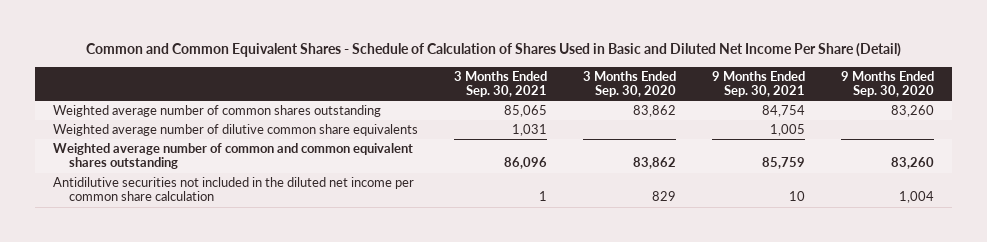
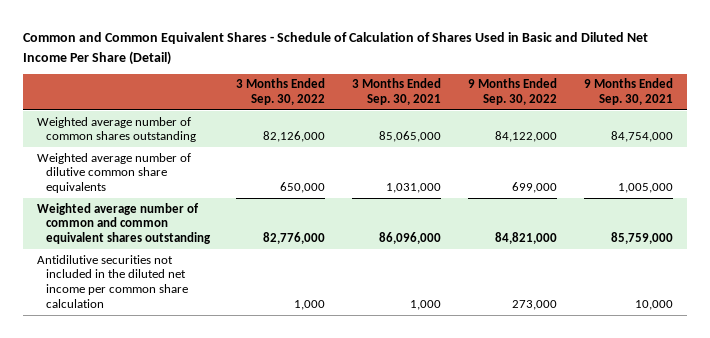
- | 3 Months Ended Sep. 30, 2021 | 3 Months Ended Sep. 30, 2020 | 9 Months Ended Sep. 30, 2021 | 9 Months Ended Sep. 30, 2020
+ | 3 Months Ended Sep. 30, 2022 | 3 Months Ended Sep. 30, 2021 | 9 Months Ended Sep. 30, 2022 | 9 Months Ended Sep. 30, 2021
- Weighted average number of common shares outstanding | 85,065 | 83,862 | 84,754 | 83,260
- Weighted average number of dilutive common share equivalents | 1,031 | | 1,005 |
- Weighted average number of common and common equivalent shares outstanding | 86,096 | 83,862 | 85,759 | 83,260
- Antidilutive securities not included in the diluted net income per common share calculation | 1 | 829 | 10 | 1,004
+ Weighted average number of common shares outstanding | 82,126,000 | 85,065,000 | 84,122,000 | 84,754,000
+ Weighted average number of dilutive common share equivalents | 650,000 | 1,031,000 | 699,000 | 1,005,000
+ Weighted average number of common and common equivalent shares outstanding | 82,776,000 | 86,096,000 | 84,821,000 | 85,759,000
+ Antidilutive securities not included in the diluted net income per common share calculation | 1,000 | 1,000 | 273,000 | 10,000

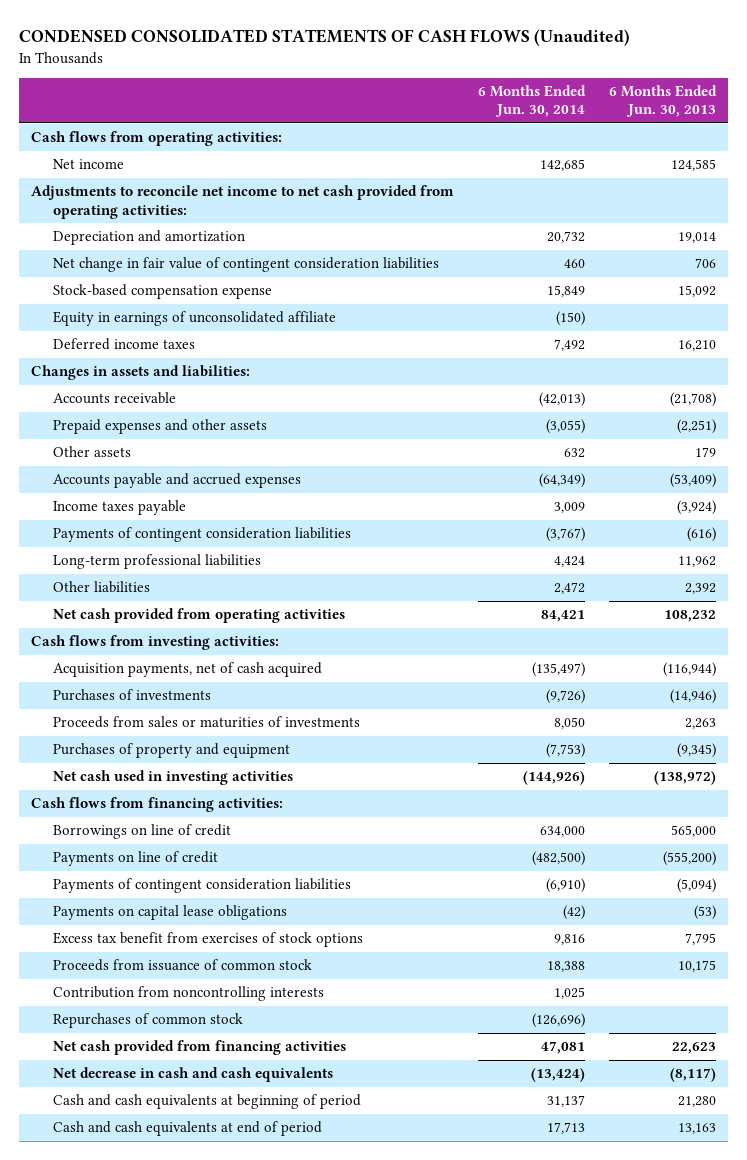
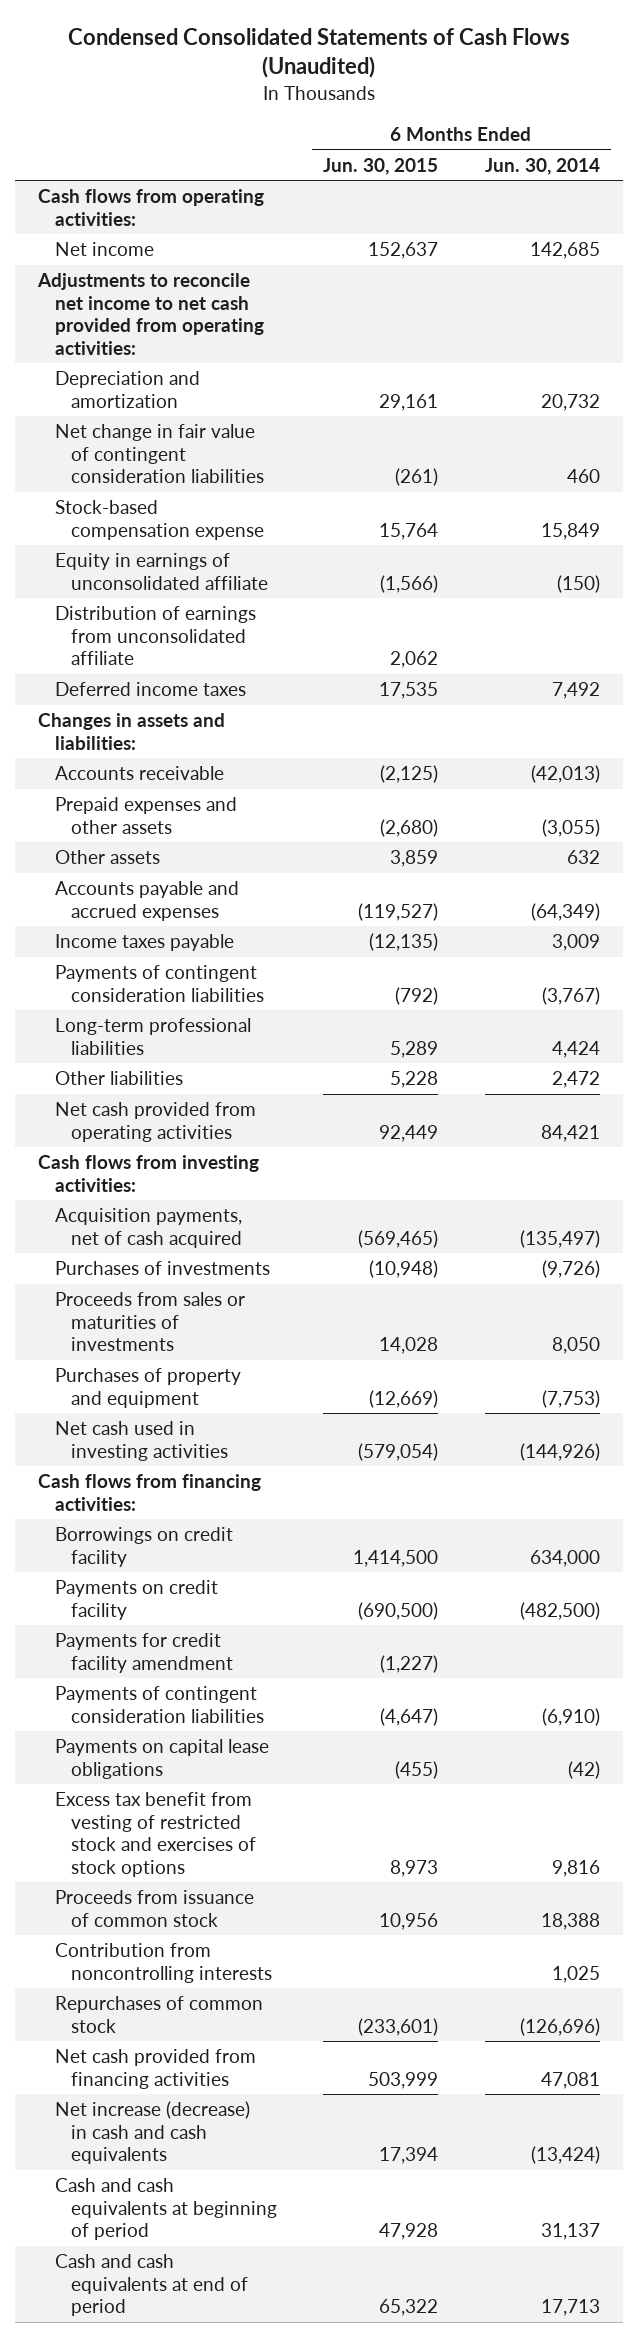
- CONDENSED CONSOLIDATED STATEMENTS OF CASH FLOWS (Unaudited)
+ Condensed Consolidated Statements of Cash Flows (Unaudited)
- | 6 Months Ended Jun. 30, 2014 | 6 Months Ended Jun. 30, 2013
+ | 6 Months Ended Jun. 30, 2015 | 6 Months Ended Jun. 30, 2014
+ Distribution of earnings from unconsolidated affiliate | 2,062 |
- Borrowings on line of credit | 634,000 | 565,000
- Payments on line of credit | (482,500) | (555,200)
+ Borrowings on credit facility | 1,414,500 | 634,000
+ Payments on credit facility | (690,500) | (482,500)
+ Payments for credit facility amendment | (1,227) |
- Excess tax benefit from exercises of stock options | 9,816 | 7,795
+ Excess tax benefit from vesting of restricted stock and exercises of stock options | 8,973 | 9,816
- Net decrease in cash and cash equivalents | (13,424) | (8,117)
+ Net increase (decrease) in cash and cash equivalents | 17,394 | (13,424)

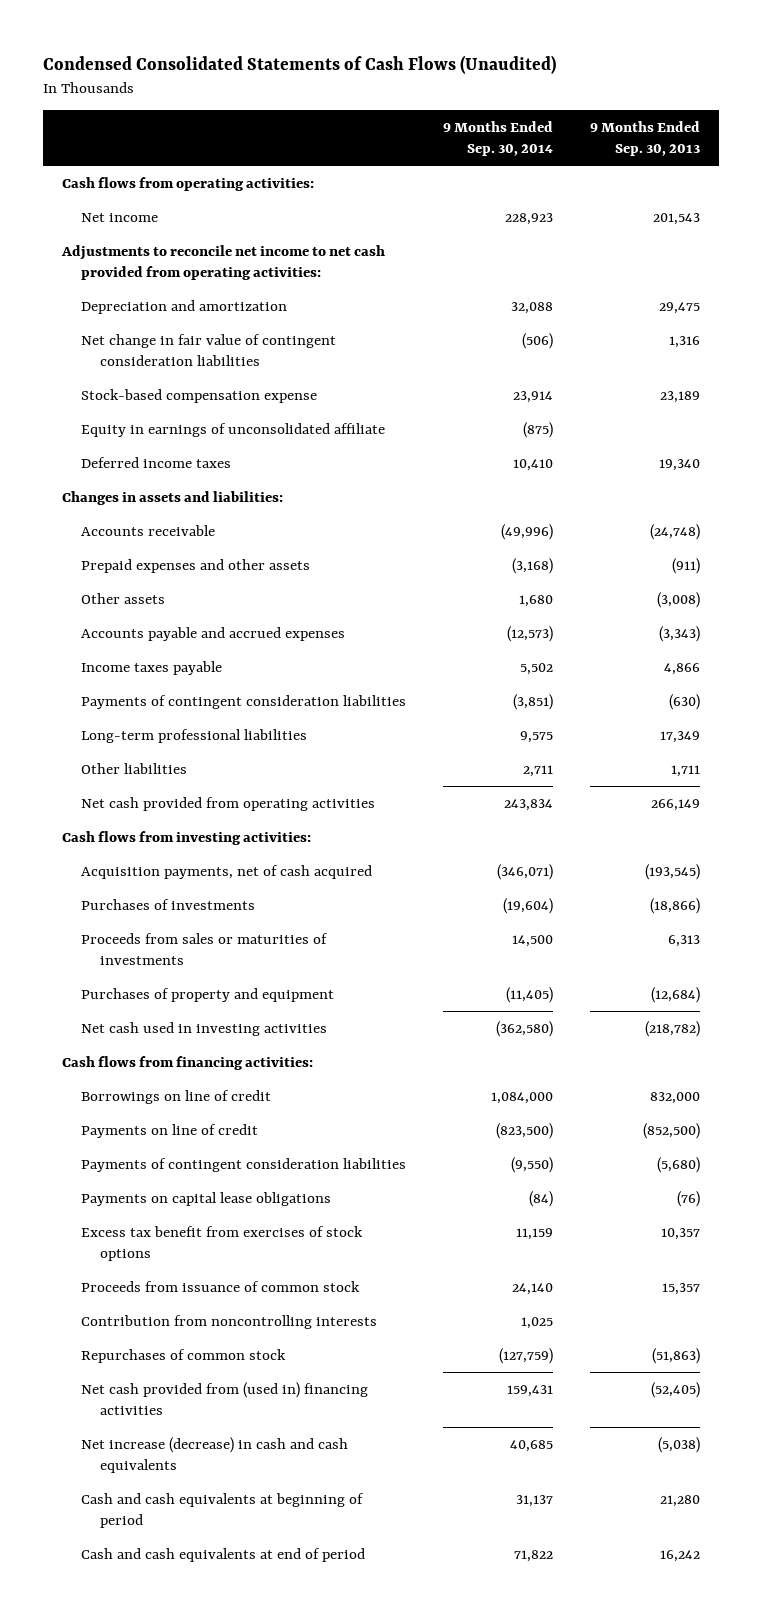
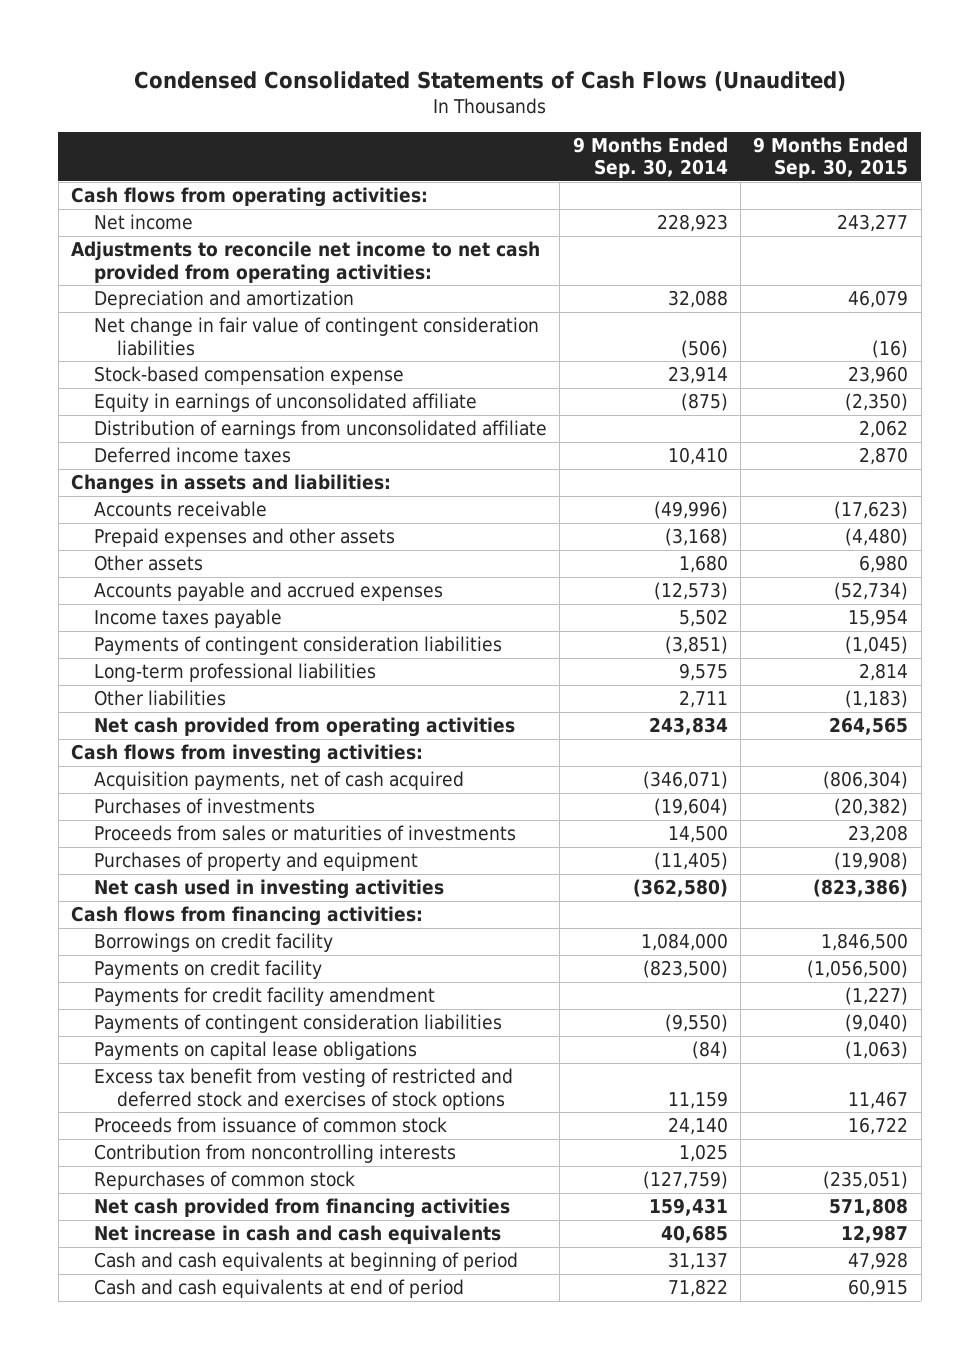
- | 9 Months Ended Sep. 30, 2014 | 9 Months Ended Sep. 30, 2013
+ | 9 Months Ended Sep. 30, 2014 | 9 Months Ended Sep. 30, 2015
+ Distribution of earnings from unconsolidated affiliate | | 2,062
- Borrowings on line of credit | 1,084,000 | 832,000
- Payments on line of credit | (823,500) | (852,500)
+ Borrowings on credit facility | 1,084,000 | 1,846,500
+ Payments on credit facility | (823,500) | (1,056,500)
+ Payments for credit facility amendment | | (1,227)
- Excess tax benefit from exercises of stock options | 11,159 | 10,357
+ Excess tax benefit from vesting of restricted and deferred stock and exercises of stock options | 11,159 | 11,467
- Net cash provided from (used in) financing activities | 159,431 | (52,405)
- Net increase (decrease) in cash and cash equivalents | 40,685 | (5,038)
+ Net cash provided from financing activities | 159,431 | 571,808
+ Net increase in cash and cash equivalents | 40,685 | 12,987

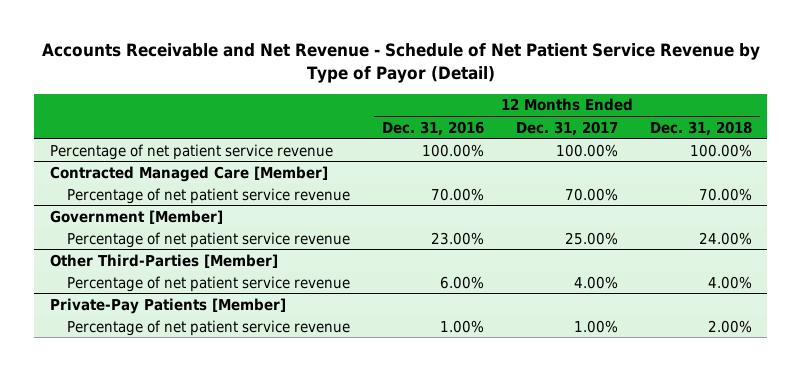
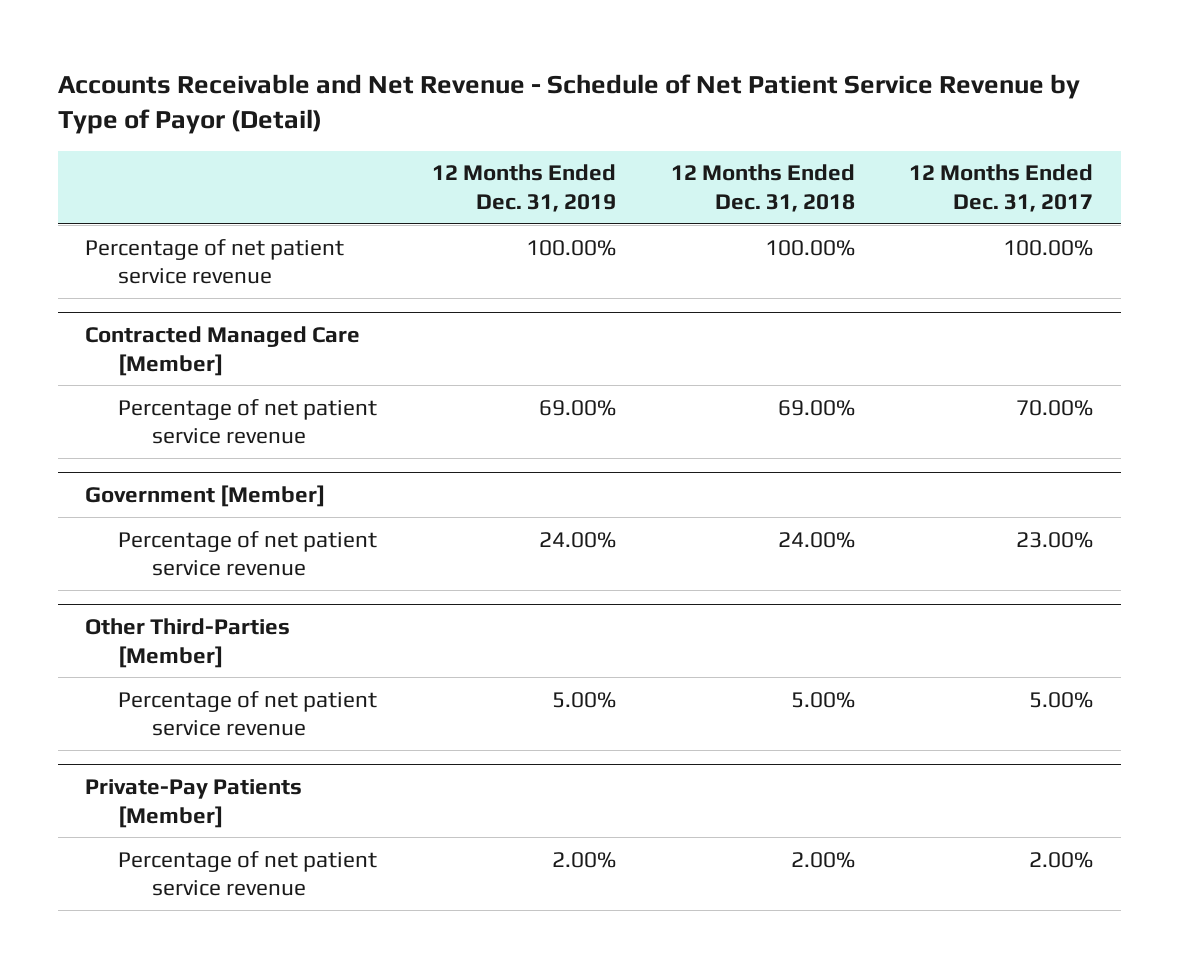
- | 12 Months Ended Dec. 31, 2016 | 12 Months Ended Dec. 31, 2017 | 12 Months Ended Dec. 31, 2018
+ | 12 Months Ended Dec. 31, 2019 | 12 Months Ended Dec. 31, 2018 | 12 Months Ended Dec. 31, 2017
@ Contracted Managed Care [Member]
- Percentage of net patient service revenue | 70.00% | 70.00% | 70.00%
+ Percentage of net patient service revenue | 69.00% | 69.00% | 70.00%
@ Government [Member]
- Percentage of net patient service revenue | 23.00% | 25.00% | 24.00%
+ Percentage of net patient service revenue | 24.00% | 24.00% | 23.00%
@ Other Third-Parties [Member]
- Percentage of net patient service revenue | 6.00% | 4.00% | 4.00%
+ Percentage of net patient service revenue | 5.00% | 5.00% | 5.00%
@ Private-Pay Patients [Member]
- Percentage of net patient service revenue | 1.00% | 1.00% | 2.00%
+ Percentage of net patient service revenue | 2.00% | 2.00% | 2.00%

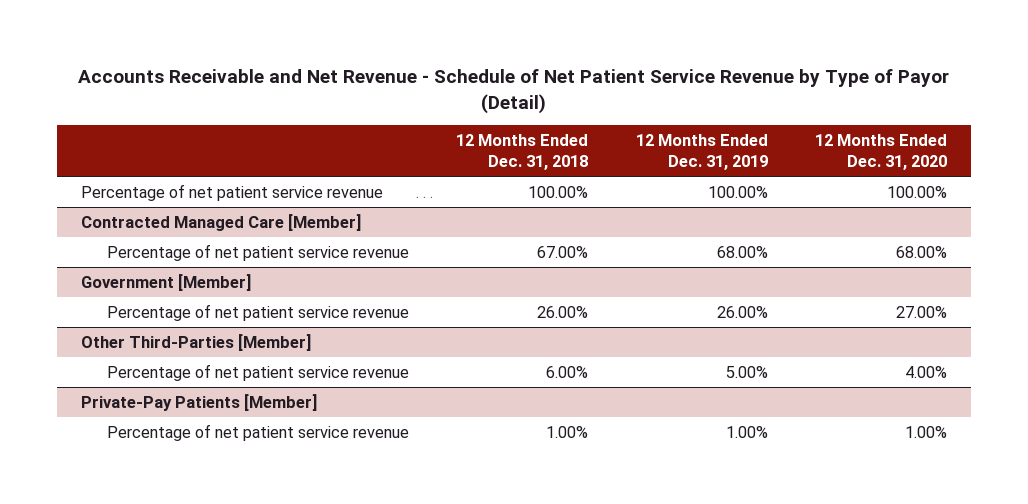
- | 12 Months Ended Dec. 31, 2019 | 12 Months Ended Dec. 31, 2018 | 12 Months Ended Dec. 31, 2017
+ | 12 Months Ended Dec. 31, 2018 | 12 Months Ended Dec. 31, 2019 | 12 Months Ended Dec. 31, 2020
@ Contracted Managed Care [Member]
- Percentage of net patient service revenue | 69.00% | 69.00% | 70.00%
+ Percentage of net patient service revenue | 67.00% | 68.00% | 68.00%
@ Government [Member]
- Percentage of net patient service revenue | 24.00% | 24.00% | 23.00%
+ Percentage of net patient service revenue | 26.00% | 26.00% | 27.00%
@ Other Third-Parties [Member]
- Percentage of net patient service revenue | 5.00% | 5.00% | 5.00%
+ Percentage of net patient service revenue | 6.00% | 5.00% | 4.00%
@ Private-Pay Patients [Member]
- Percentage of net patient service revenue | 2.00% | 2.00% | 2.00%
+ Percentage of net patient service revenue | 1.00% | 1.00% | 1.00%

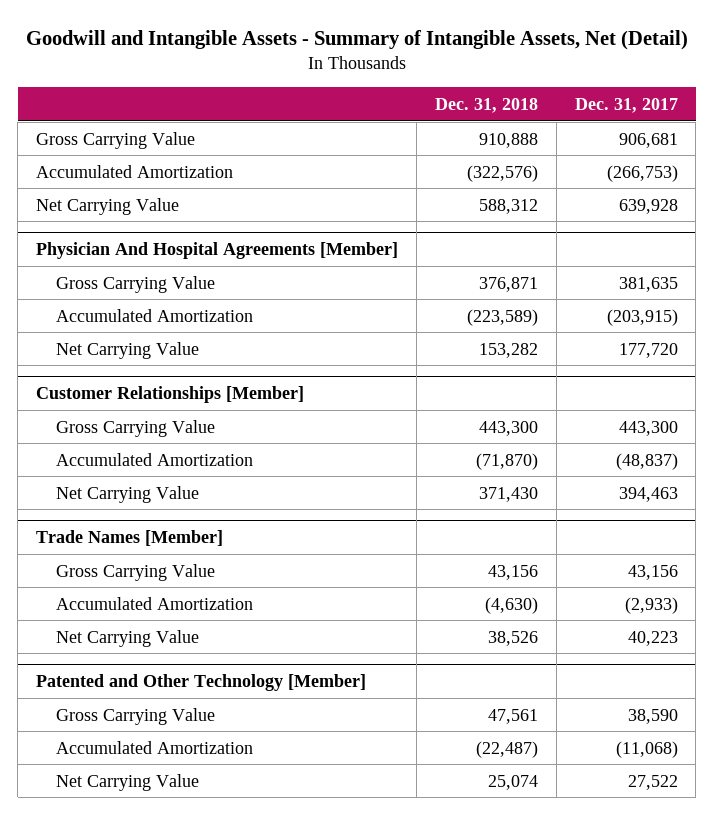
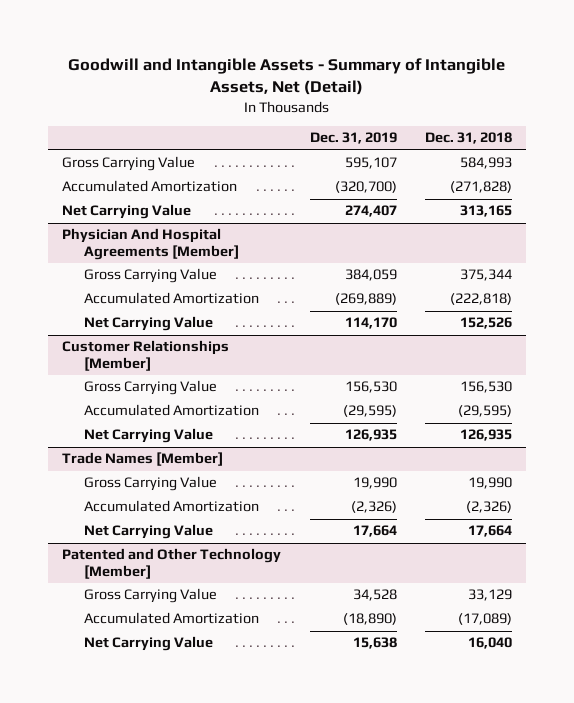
- | Dec. 31, 2018 | Dec. 31, 2017
+ | Dec. 31, 2019 | Dec. 31, 2018
- Gross Carrying Value | 910,888 | 906,681
- Accumulated Amortization | (322,576) | (266,753)
- Net Carrying Value | 588,312 | 639,928
+ Gross Carrying Value | 595,107 | 584,993
+ Accumulated Amortization | (320,700) | (271,828)
+ Net Carrying Value | 274,407 | 313,165
@ Physician And Hospital Agreements [Member]
- Gross Carrying Value | 376,871 | 381,635
- Accumulated Amortization | (223,589) | (203,915)
- Net Carrying Value | 153,282 | 177,720
+ Gross Carrying Value | 384,059 | 375,344
+ Accumulated Amortization | (269,889) | (222,818)
+ Net Carrying Value | 114,170 | 152,526
@ Customer Relationships [Member]
- Gross Carrying Value | 443,300 | 443,300
- Accumulated Amortization | (71,870) | (48,837)
- Net Carrying Value | 371,430 | 394,463
+ Gross Carrying Value | 156,530 | 156,530
+ Accumulated Amortization | (29,595) | (29,595)
+ Net Carrying Value | 126,935 | 126,935
@ Trade Names [Member]
- Gross Carrying Value | 43,156 | 43,156
- Accumulated Amortization | (4,630) | (2,933)
- Net Carrying Value | 38,526 | 40,223
+ Gross Carrying Value | 19,990 | 19,990
+ Accumulated Amortization | (2,326) | (2,326)
+ Net Carrying Value | 17,664 | 17,664
@ Patented and Other Technology [Member]
- Gross Carrying Value | 47,561 | 38,590
- Accumulated Amortization | (22,487) | (11,068)
- Net Carrying Value | 25,074 | 27,522
+ Gross Carrying Value | 34,528 | 33,129
+ Accumulated Amortization | (18,890) | (17,089)
+ Net Carrying Value | 15,638 | 16,040

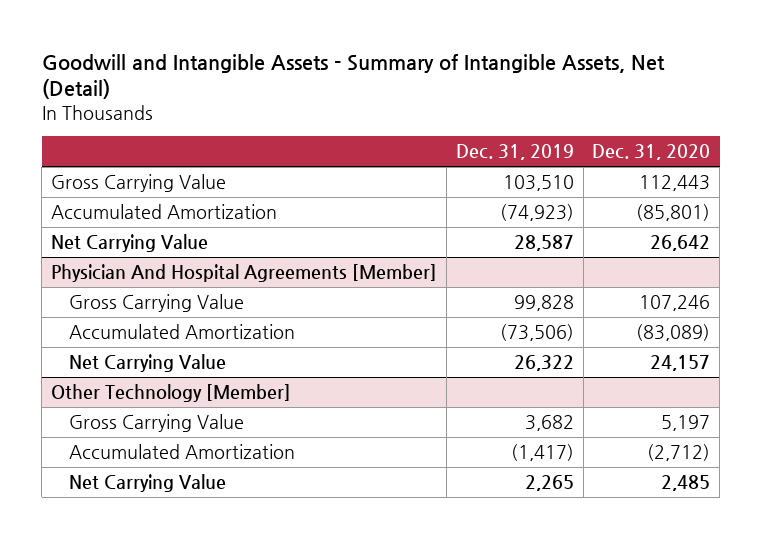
- | Dec. 31, 2019 | Dec. 31, 2018
+ | Dec. 31, 2019 | Dec. 31, 2020
- Gross Carrying Value | 595,107 | 584,993
- Accumulated Amortization | (320,700) | (271,828)
- Net Carrying Value | 274,407 | 313,165
+ Gross Carrying Value | 103,510 | 112,443
+ Accumulated Amortization | (74,923) | (85,801)
+ Net Carrying Value | 28,587 | 26,642
@ Physician And Hospital Agreements [Member]
- Gross Carrying Value | 384,059 | 375,344
- Accumulated Amortization | (269,889) | (222,818)
- Net Carrying Value | 114,170 | 152,526
- Customer Relationships [Member]
- Gross Carrying Value | 156,530 | 156,530
- Accumulated Amortization | (29,595) | (29,595)
- Net Carrying Value | 126,935 | 126,935
- Trade Names [Member]
- Gross Carrying Value | 19,990 | 19,990
- Accumulated Amortization | (2,326) | (2,326)
- Net Carrying Value | 17,664 | 17,664
- Patented and Other Technology [Member]
- Gross Carrying Value | 34,528 | 33,129
- Accumulated Amortization | (18,890) | (17,089)
- Net Carrying Value | 15,638 | 16,040
@ Physician And Hospital Agreements [Member]
+ Gross Carrying Value | 99,828 | 107,246
+ Accumulated Amortization | (73,506) | (83,089)
+ Net Carrying Value | 26,322 | 24,157
+ Other Technology [Member]
+ Gross Carrying Value | 3,682 | 5,197
+ Accumulated Amortization | (1,417) | (2,712)
+ Net Carrying Value | 2,265 | 2,485

